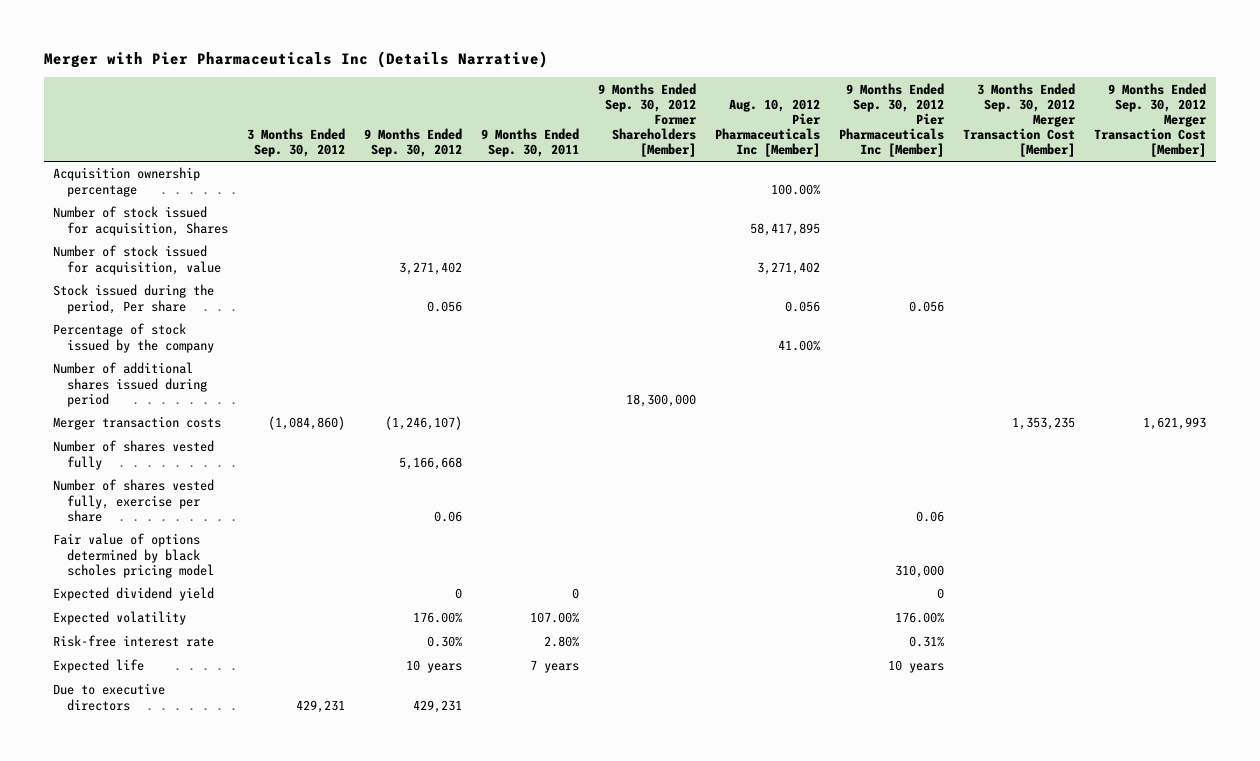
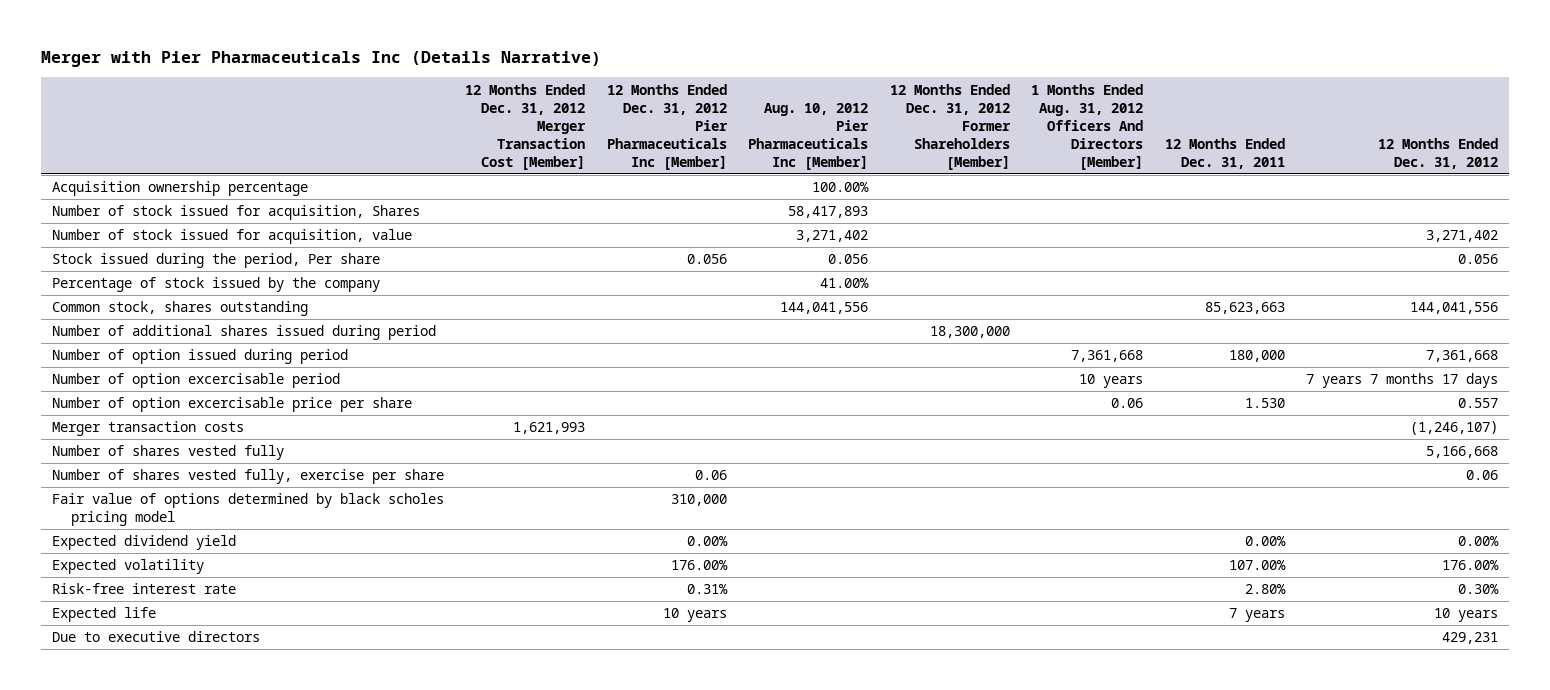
- | 3 Months Ended Sep. 30, 2012 | 9 Months Ended Sep. 30, 2012 | 9 Months Ended Sep. 30, 2011 | 9 Months Ended Sep. 30, 2012 Former Shareholders [Member] | Aug. 10, 2012 Pier Pharmaceuticals Inc [Member] | 9 Months Ended Sep. 30, 2012 Pier Pharmaceuticals Inc [Member] | 3 Months Ended Sep. 30, 2012 Merger Transaction Cost [Member] | 9 Months Ended Sep. 30, 2012 Merger Transaction Cost [Member]
+ | 12 Months Ended Dec. 31, 2012 Merger Transaction Cost [Member] | 12 Months Ended Dec. 31, 2012 Pier Pharmaceuticals Inc [Member] | Aug. 10, 2012 Pier Pharmaceuticals Inc [Member] | 12 Months Ended Dec. 31, 2012 Former Shareholders [Member] | 1 Months Ended Aug. 31, 2012 Officers And Directors [Member] | 12 Months Ended Dec. 31, 2011 | 12 Months Ended Dec. 31, 2012
- Number of stock issued for acquisition, Shares | | | | | 58,417,895 | | |
+ Number of stock issued for acquisition, Shares | | | 58,417,893 | | | |
+ Common stock, shares outstanding | | | 144,041,556 | | | 85,623,663 | 144,041,556
+ Number of option issued during period | | | | | 7,361,668 | 180,000 | 7,361,668
+ Number of option excercisable period | | | | | 10 years | | 7 years 7 months 17 days
+ Number of option excercisable price per share | | | | | 0.06 | 1.530 | 0.557

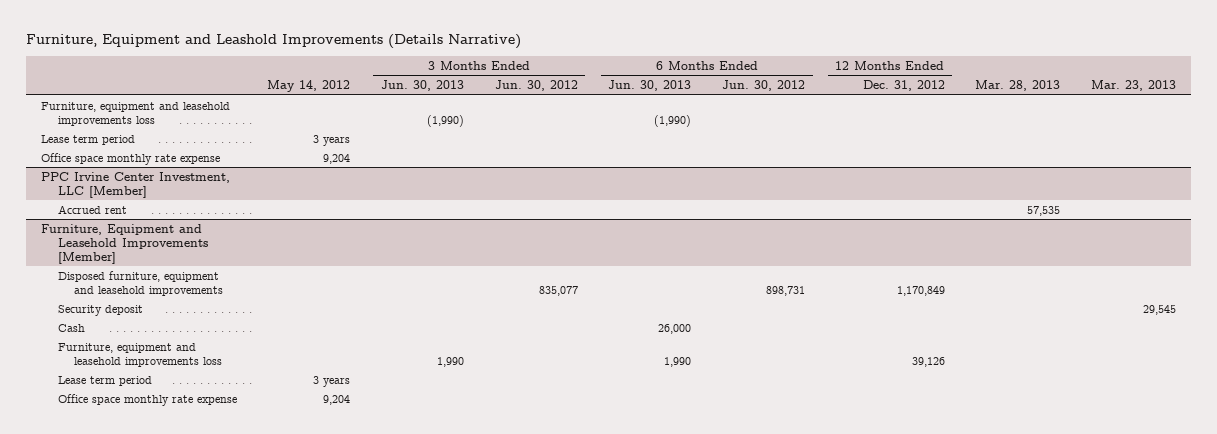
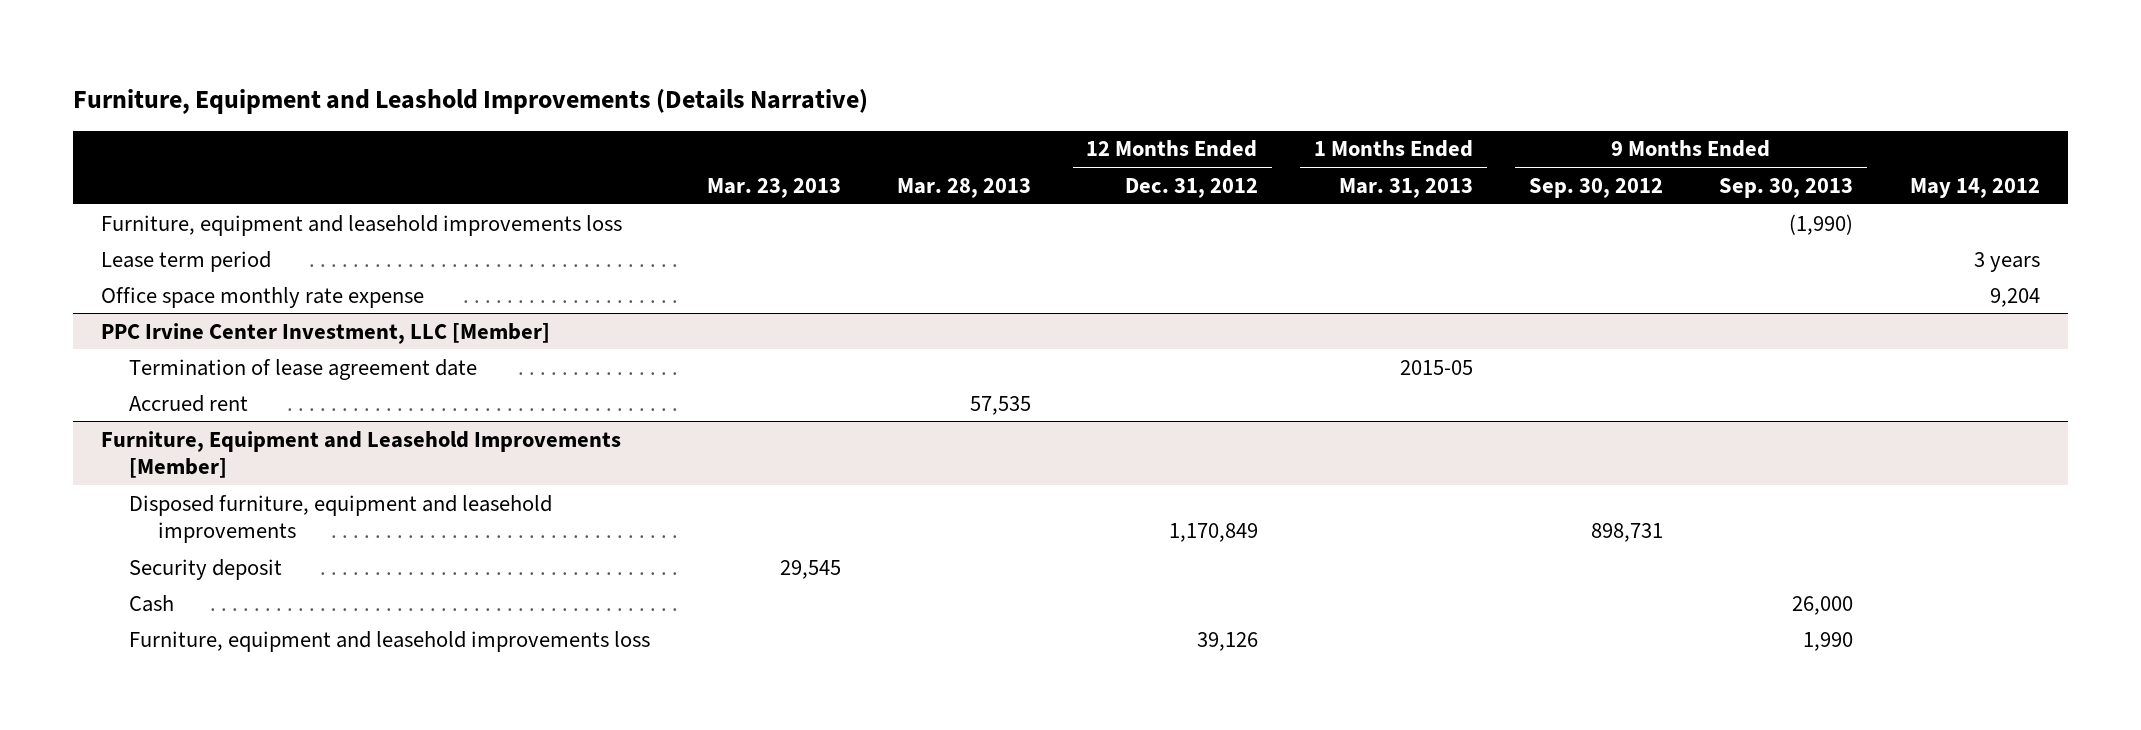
- | May 14, 2012 | 3 Months Ended Jun. 30, 2013 | 3 Months Ended Jun. 30, 2012 | 6 Months Ended Jun. 30, 2013 | 6 Months Ended Jun. 30, 2012 | 12 Months Ended Dec. 31, 2012 | Mar. 28, 2013 | Mar. 23, 2013
+ | Mar. 23, 2013 | Mar. 28, 2013 | 12 Months Ended Dec. 31, 2012 | 1 Months Ended Mar. 31, 2013 | 9 Months Ended Sep. 30, 2012 | 9 Months Ended Sep. 30, 2013 | May 14, 2012
@ PPC Irvine Center Investment, LLC [Member]
+ Termination of lease agreement date | | | | 2015-05 | | |
@ Furniture, Equipment and Leasehold Improvements [Member]
- Lease term period | 3 years | | | | | | |
- Office space monthly rate expense | 9,204 | | | | | | |

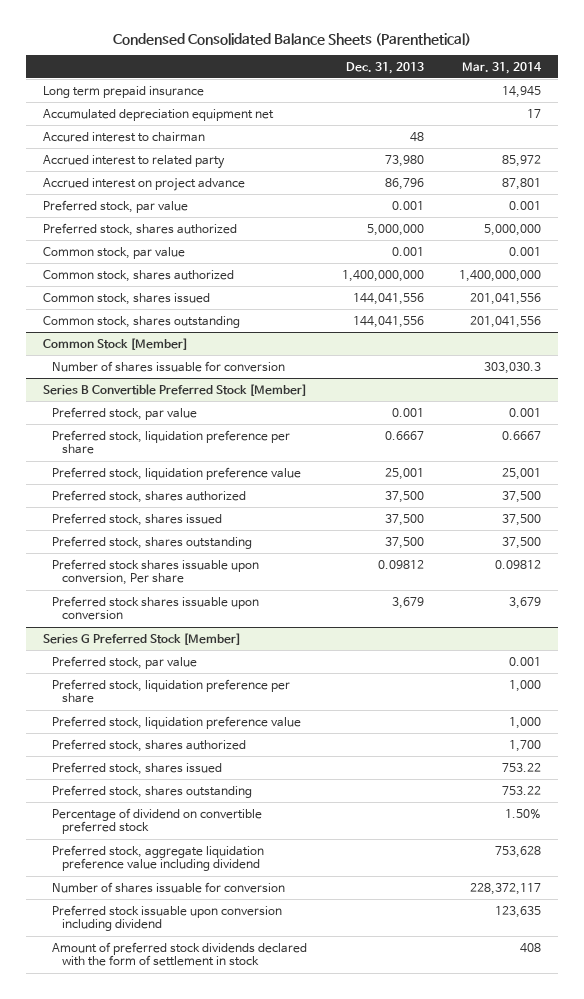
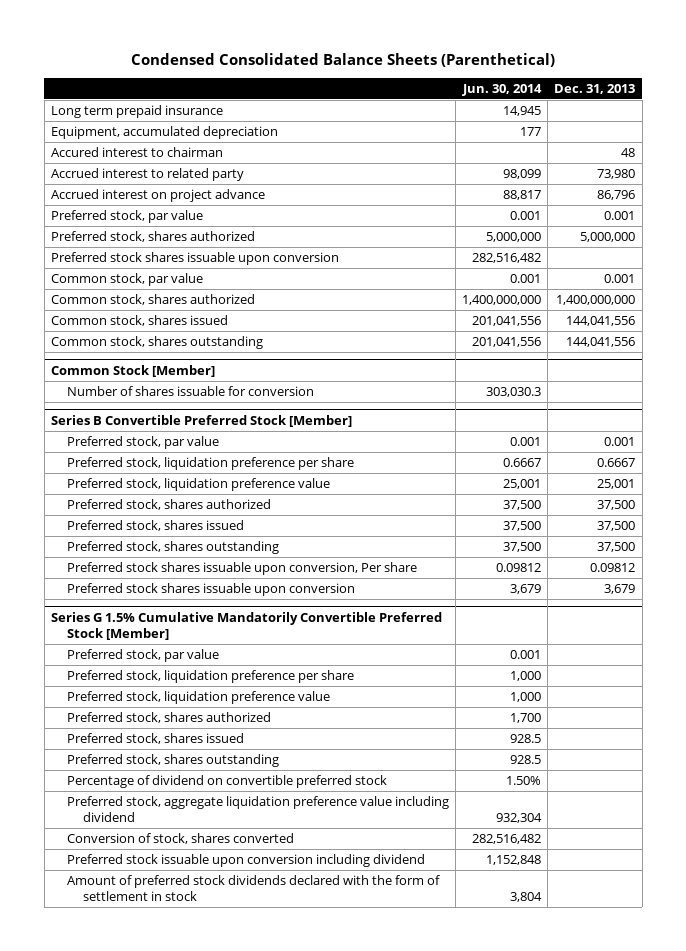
- | Dec. 31, 2013 | Mar. 31, 2014
+ | Jun. 30, 2014 | Dec. 31, 2013
- Accumulated depreciation equipment net | | 17
+ Equipment, accumulated depreciation | 177 |
+ Preferred stock shares issuable upon conversion | 282,516,482 |
- Series G Preferred Stock [Member]
+ Series G 1.5% Cumulative Mandatorily Convertible Preferred Stock [Member]
- Number of shares issuable for conversion | | 228,372,117
+ Conversion of stock, shares converted | 282,516,482 |

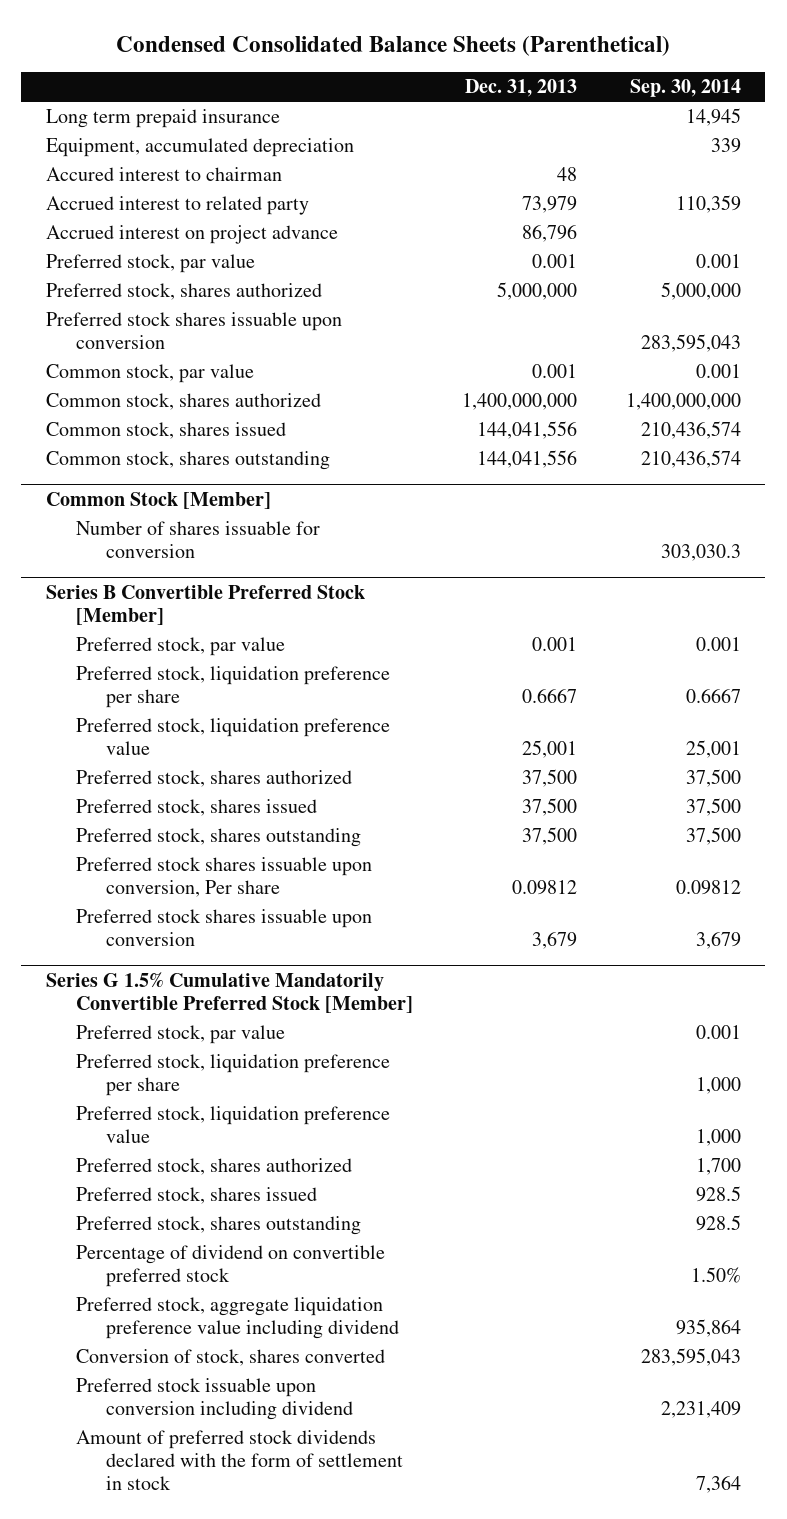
- | Jun. 30, 2014 | Dec. 31, 2013
+ | Dec. 31, 2013 | Sep. 30, 2014
- Accrued interest to related party | 98,099 | 73,980
+ Accrued interest to related party | 73,979 | 110,359

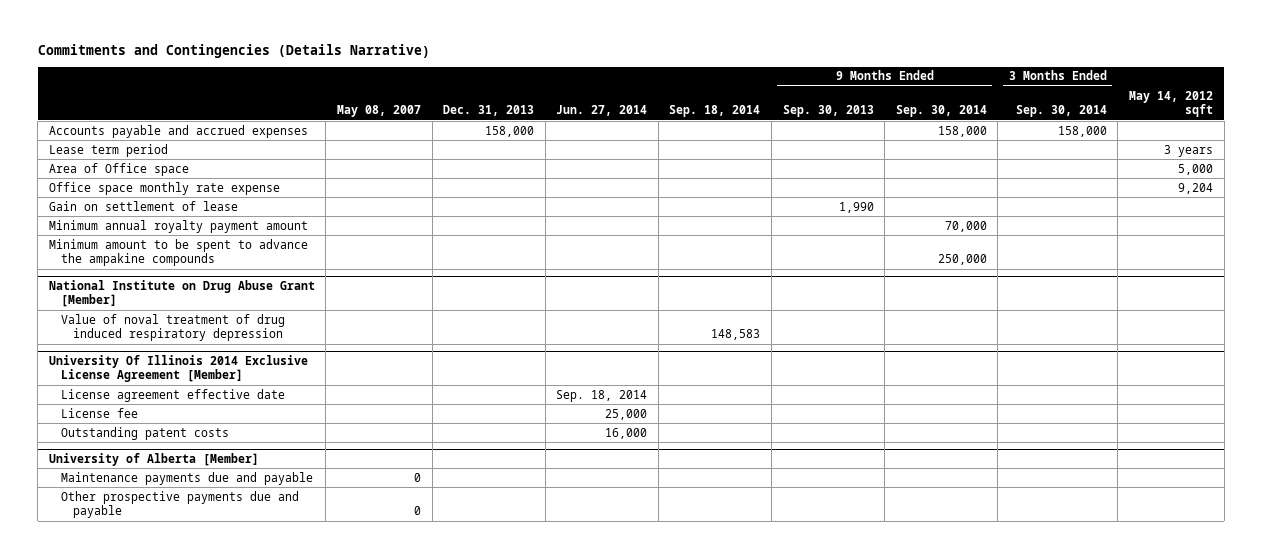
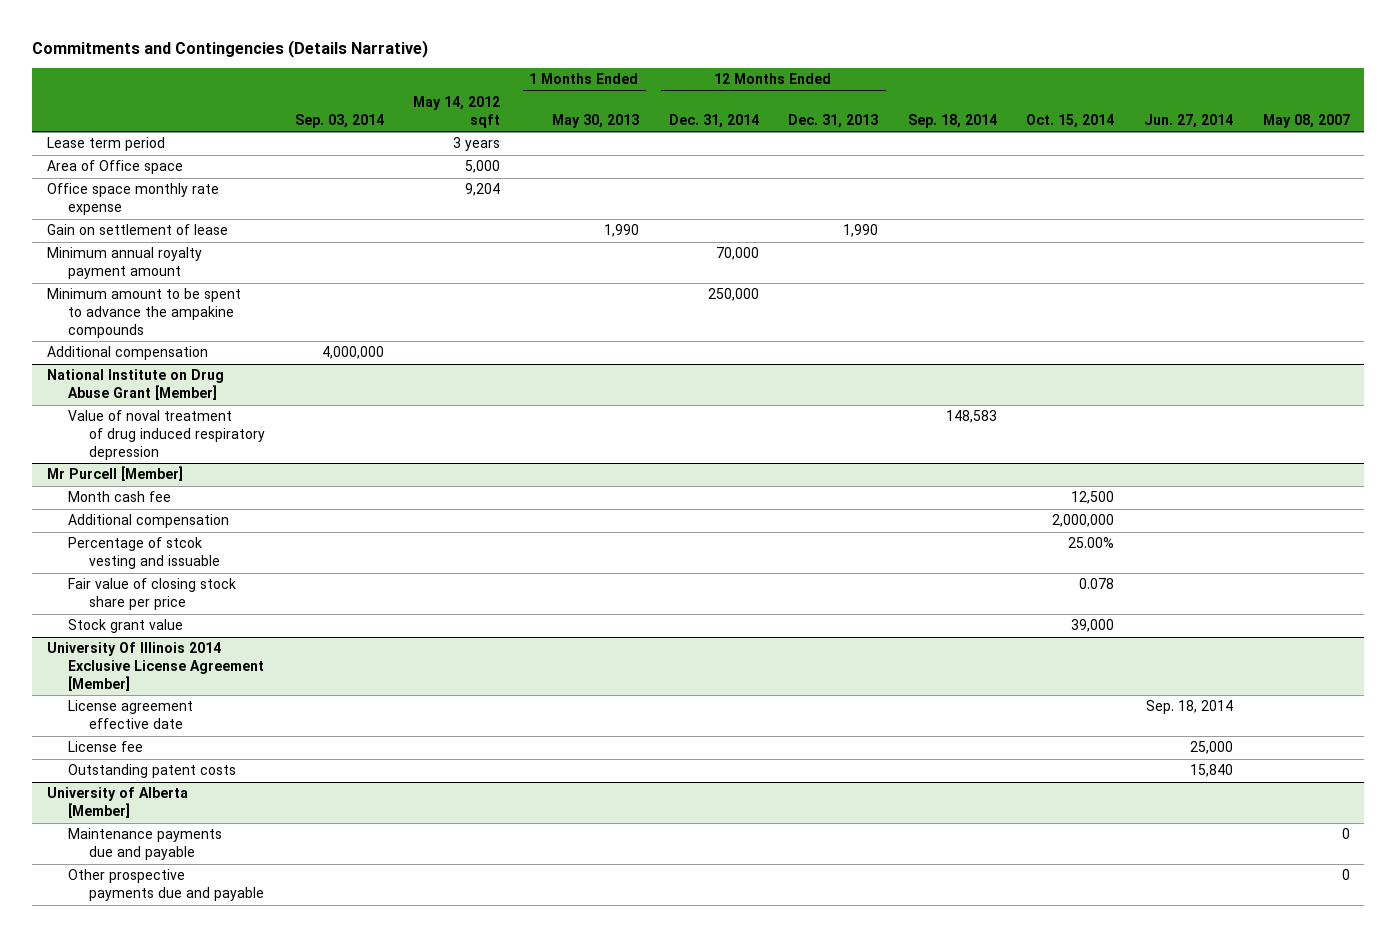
- | May 08, 2007 | Dec. 31, 2013 | Jun. 27, 2014 | Sep. 18, 2014 | 9 Months Ended Sep. 30, 2013 | 9 Months Ended Sep. 30, 2014 | 3 Months Ended Sep. 30, 2014 | May 14, 2012 sqft
+ | Sep. 03, 2014 | May 14, 2012 sqft | 1 Months Ended May 30, 2013 | 12 Months Ended Dec. 31, 2014 | 12 Months Ended Dec. 31, 2013 | Sep. 18, 2014 | Oct. 15, 2014 | Jun. 27, 2014 | May 08, 2007
- Accounts payable and accrued expenses | | 158,000 | | | | 158,000 | 158,000 |
+ Additional compensation | 4,000,000 | | | | | | | |
+ Mr Purcell [Member]
+ Month cash fee | | | | | | | 12,500 | |
+ Additional compensation | | | | | | | 2,000,000 | |
+ Percentage of stcok vesting and issuable | | | | | | | 25.00% | |
+ Fair value of closing stock share per price | | | | | | | 0.078 | |
+ Stock grant value | | | | | | | 39,000 | |
@ University Of Illinois 2014 Exclusive License Agreement [Member]
- Outstanding patent costs | | | 16,000 | | | | |
+ Outstanding patent costs | | | | | | | | 15,840 |

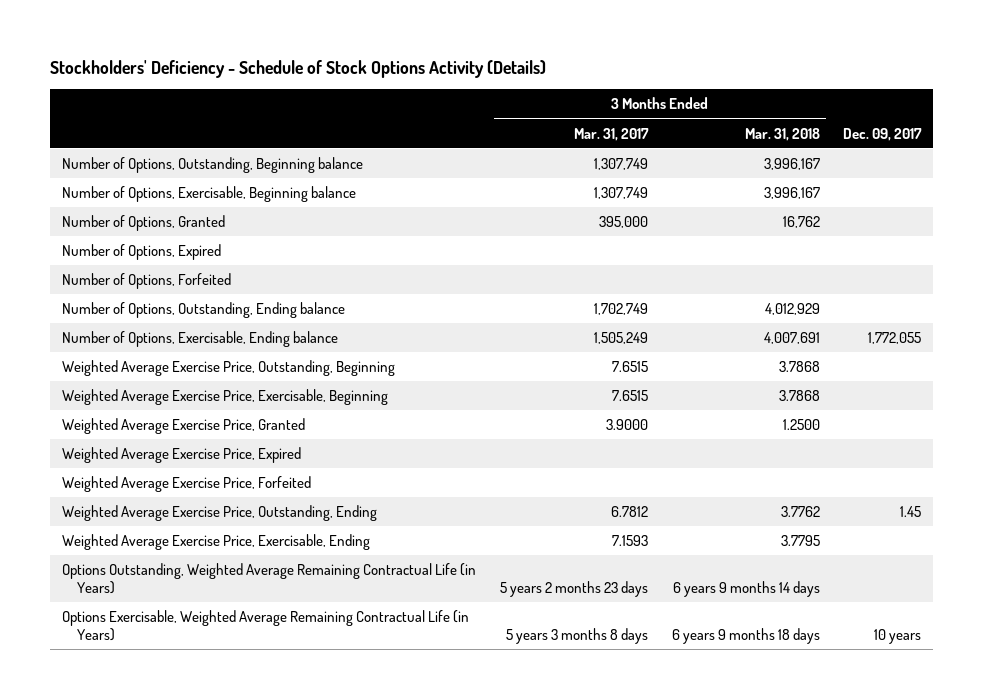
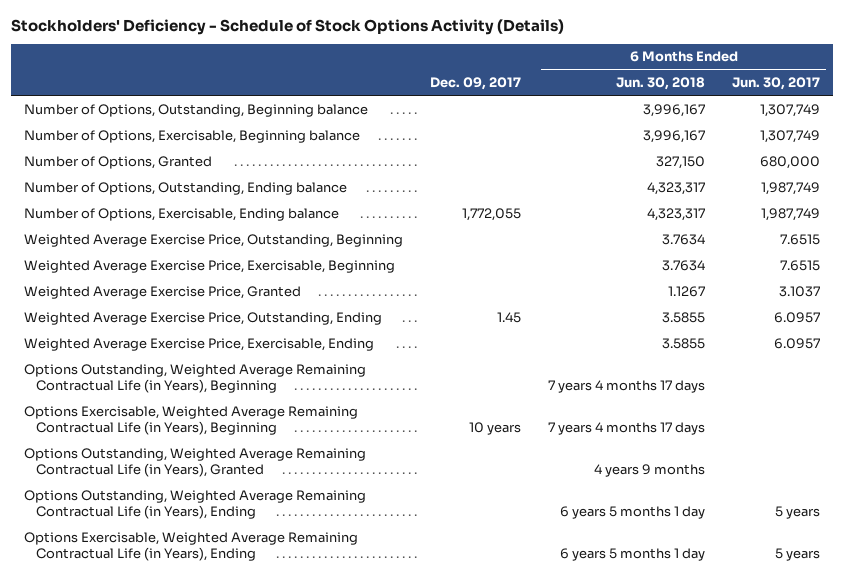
- | 3 Months Ended Mar. 31, 2017 | 3 Months Ended Mar. 31, 2018 | Dec. 09, 2017
+ | Dec. 09, 2017 | 6 Months Ended Jun. 30, 2018 | 6 Months Ended Jun. 30, 2017
- Number of Options, Expired
- Number of Options, Forfeited
- Weighted Average Exercise Price, Expired
- Weighted Average Exercise Price, Forfeited
- Options Outstanding, Weighted Average Remaining Contractual Life (in Years) | 5 years 2 months 23 days | 6 years 9 months 14 days |
- Options Exercisable, Weighted Average Remaining Contractual Life (in Years) | 5 years 3 months 8 days | 6 years 9 months 18 days | 10 years
+ Options Outstanding, Weighted Average Remaining Contractual Life (in Years), Beginning | | 7 years 4 months 17 days |
+ Options Exercisable, Weighted Average Remaining Contractual Life (in Years), Beginning | 10 years | 7 years 4 months 17 days |
+ Options Outstanding, Weighted Average Remaining Contractual Life (in Years), Granted | | 4 years 9 months |
+ Options Outstanding, Weighted Average Remaining Contractual Life (in Years), Ending | | 6 years 5 months 1 day | 5 years
+ Options Exercisable, Weighted Average Remaining Contractual Life (in Years), Ending | | 6 years 5 months 1 day | 5 years

